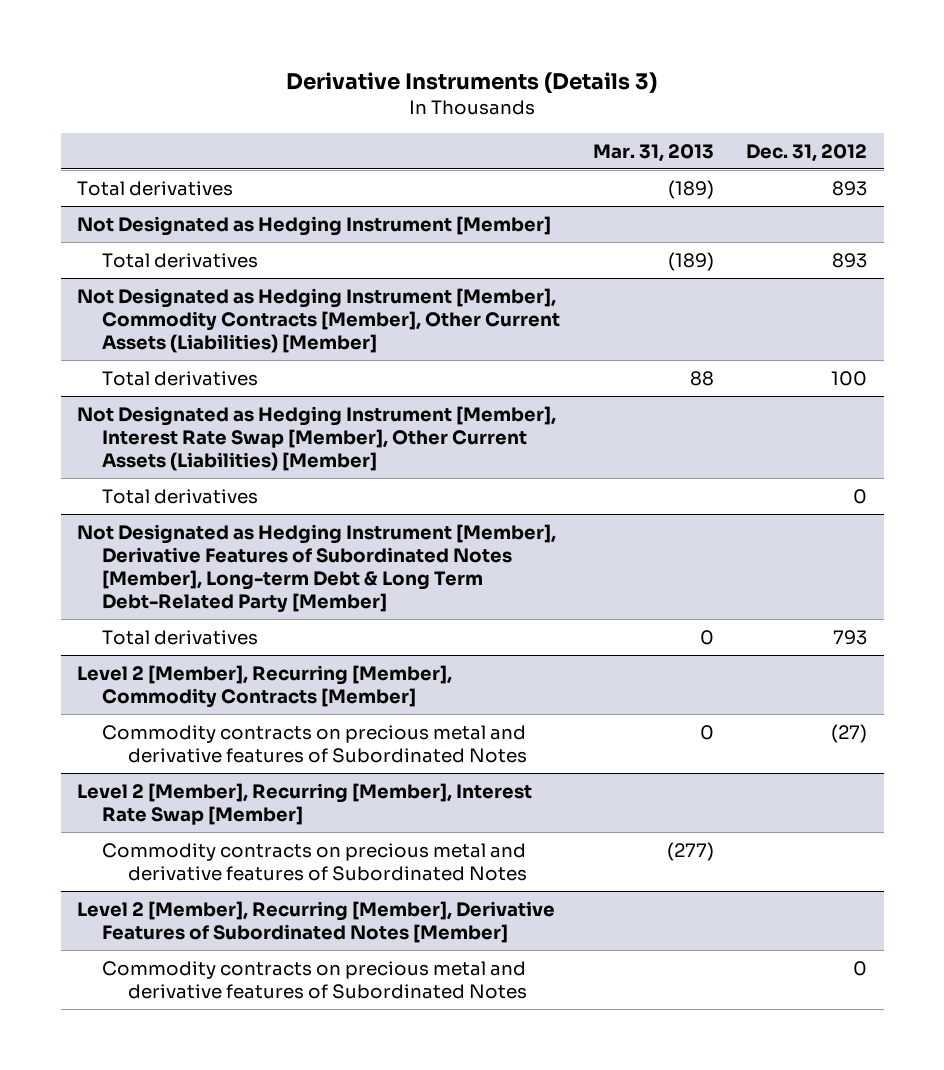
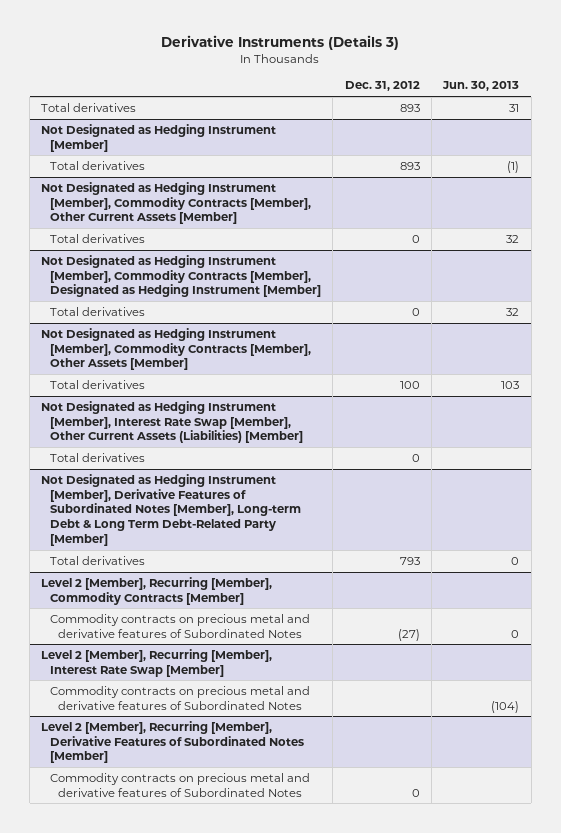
- | Mar. 31, 2013 | Dec. 31, 2012
+ | Dec. 31, 2012 | Jun. 30, 2013
- Not Designated as Hedging Instrument [Member], Commodity Contracts [Member], Other Current Assets (Liabilities) [Member]
+ Not Designated as Hedging Instrument [Member], Commodity Contracts [Member], Other Current Assets [Member]
+ Total derivatives | 0 | 32
+ Not Designated as Hedging Instrument [Member], Commodity Contracts [Member], Designated as Hedging Instrument [Member]
+ Total derivatives | 0 | 32
+ Not Designated as Hedging Instrument [Member], Commodity Contracts [Member], Other Assets [Member]

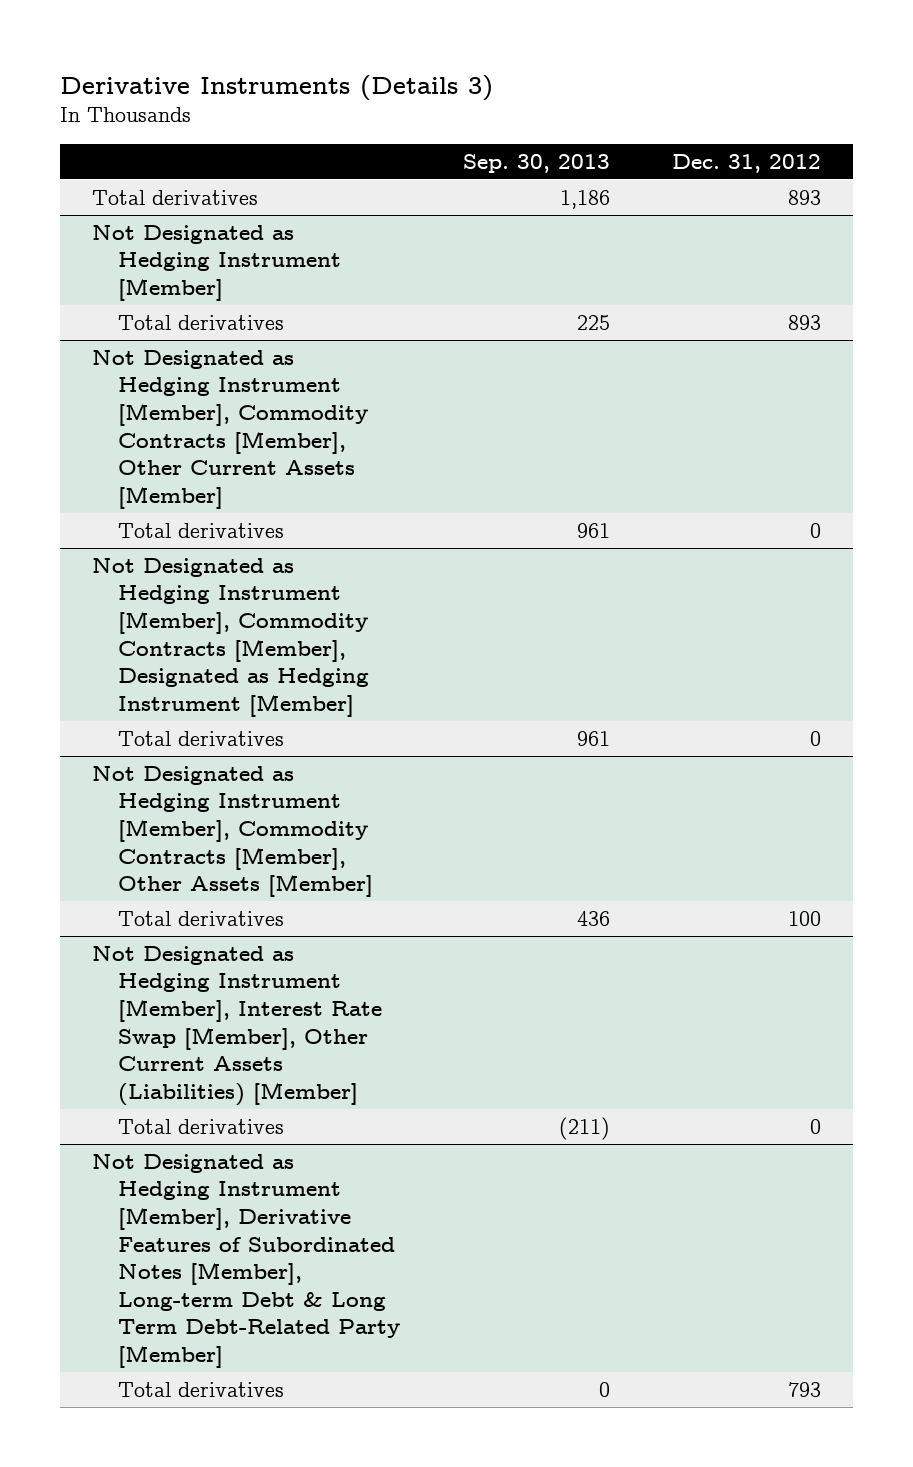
- | Dec. 31, 2012 | Jun. 30, 2013
+ | Sep. 30, 2013 | Dec. 31, 2012
- Level 2 [Member], Recurring [Member], Commodity Contracts [Member]
- Commodity contracts on precious metal and derivative features of Subordinated Notes | (27) | 0
- Level 2 [Member], Recurring [Member], Interest Rate Swap [Member]
- Commodity contracts on precious metal and derivative features of Subordinated Notes | | (104)
- Level 2 [Member], Recurring [Member], Derivative Features of Subordinated Notes [Member]
- Commodity contracts on precious metal and derivative features of Subordinated Notes | 0 |

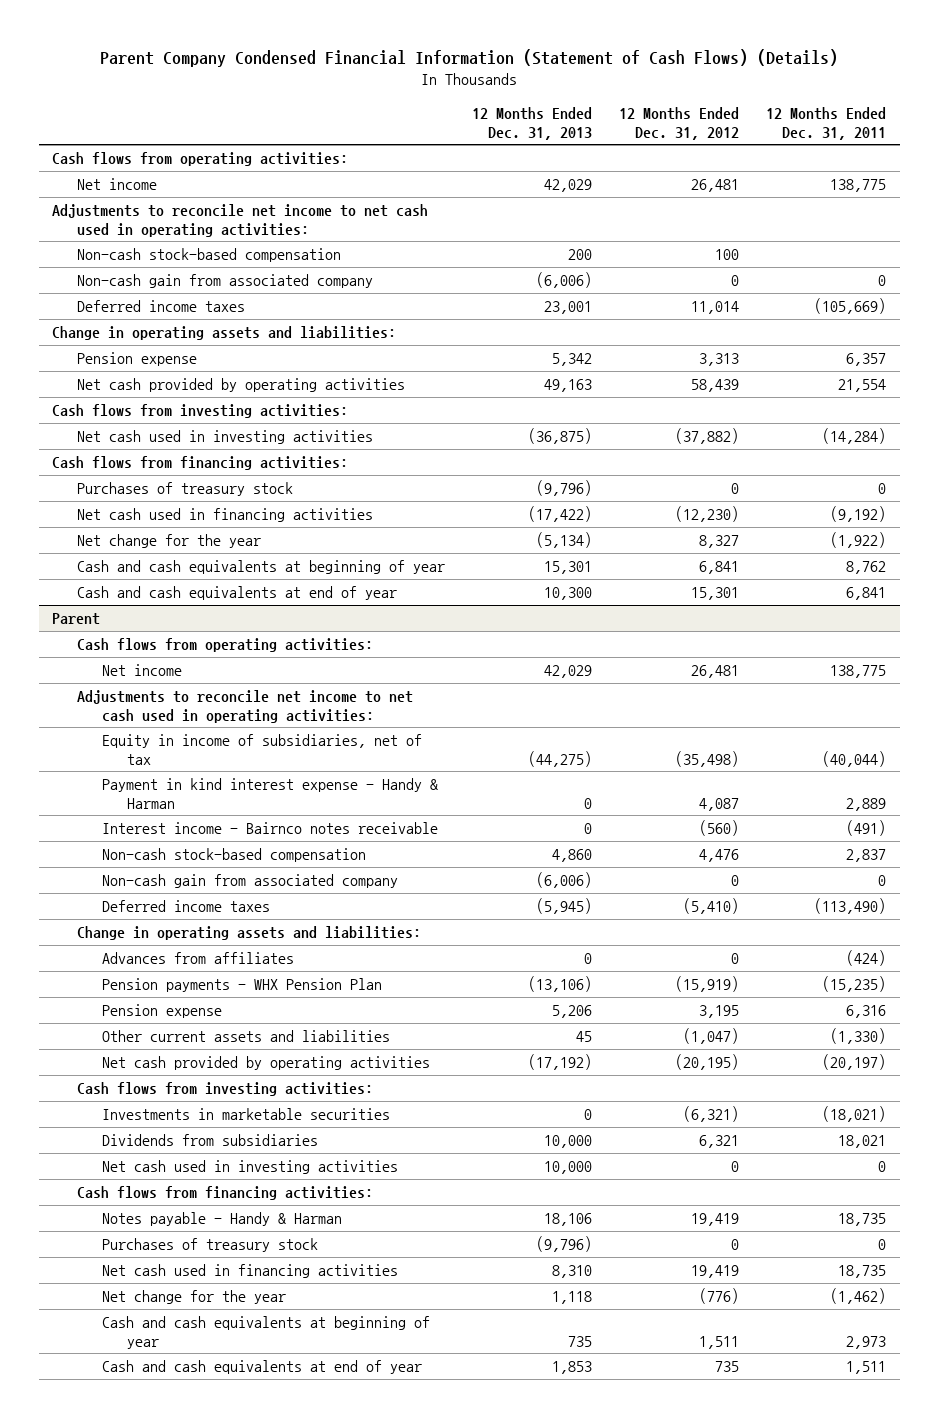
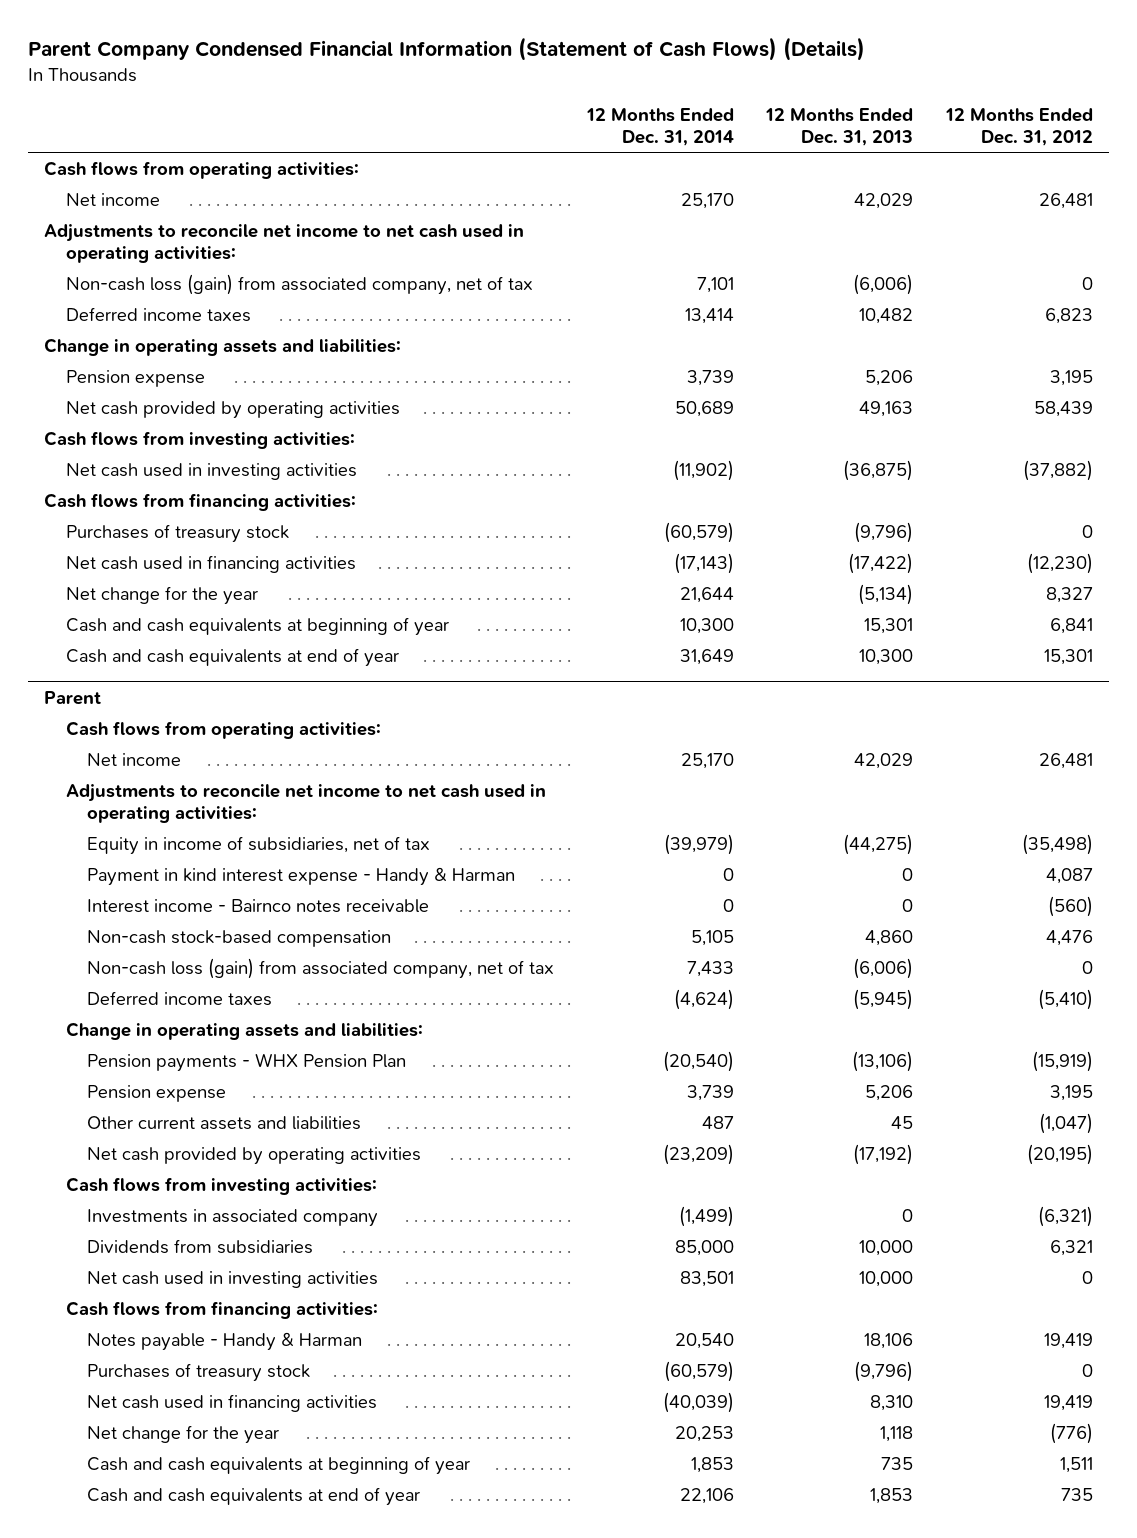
- | 12 Months Ended Dec. 31, 2013 | 12 Months Ended Dec. 31, 2012 | 12 Months Ended Dec. 31, 2011
+ | 12 Months Ended Dec. 31, 2014 | 12 Months Ended Dec. 31, 2013 | 12 Months Ended Dec. 31, 2012
- Non-cash stock-based compensation | 200 | 100 |
- Non-cash gain from associated company | (6,006) | 0 | 0
- Deferred income taxes | 23,001 | 11,014 | (105,669)
+ Non-cash loss (gain) from associated company, net of tax | 7,101 | (6,006) | 0
+ Deferred income taxes | 13,414 | 10,482 | 6,823
- Pension expense | 5,342 | 3,313 | 6,357
+ Pension expense | 3,739 | 5,206 | 3,195
@ Parent
- Non-cash gain from associated company | (6,006) | 0 | 0
+ Non-cash loss (gain) from associated company, net of tax | 7,433 | (6,006) | 0
- Advances from affiliates | 0 | 0 | (424)
- Investments in marketable securities | 0 | (6,321) | (18,021)
+ Investments in associated company | (1,499) | 0 | (6,321)

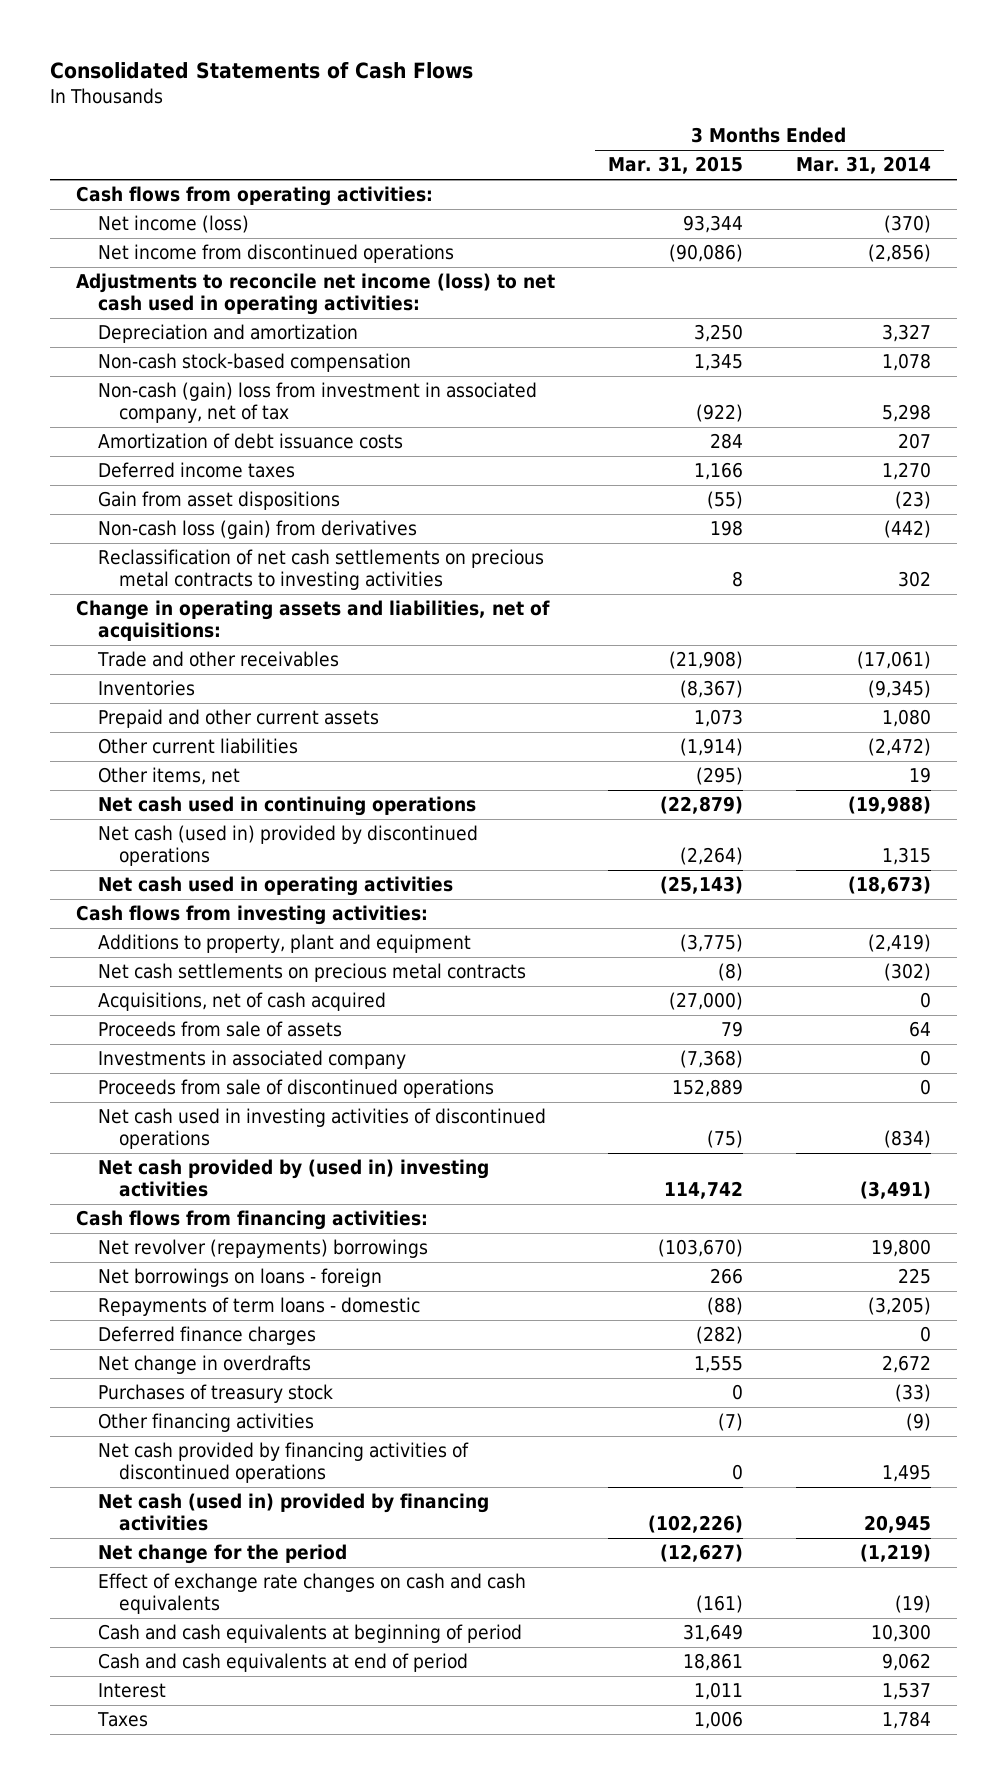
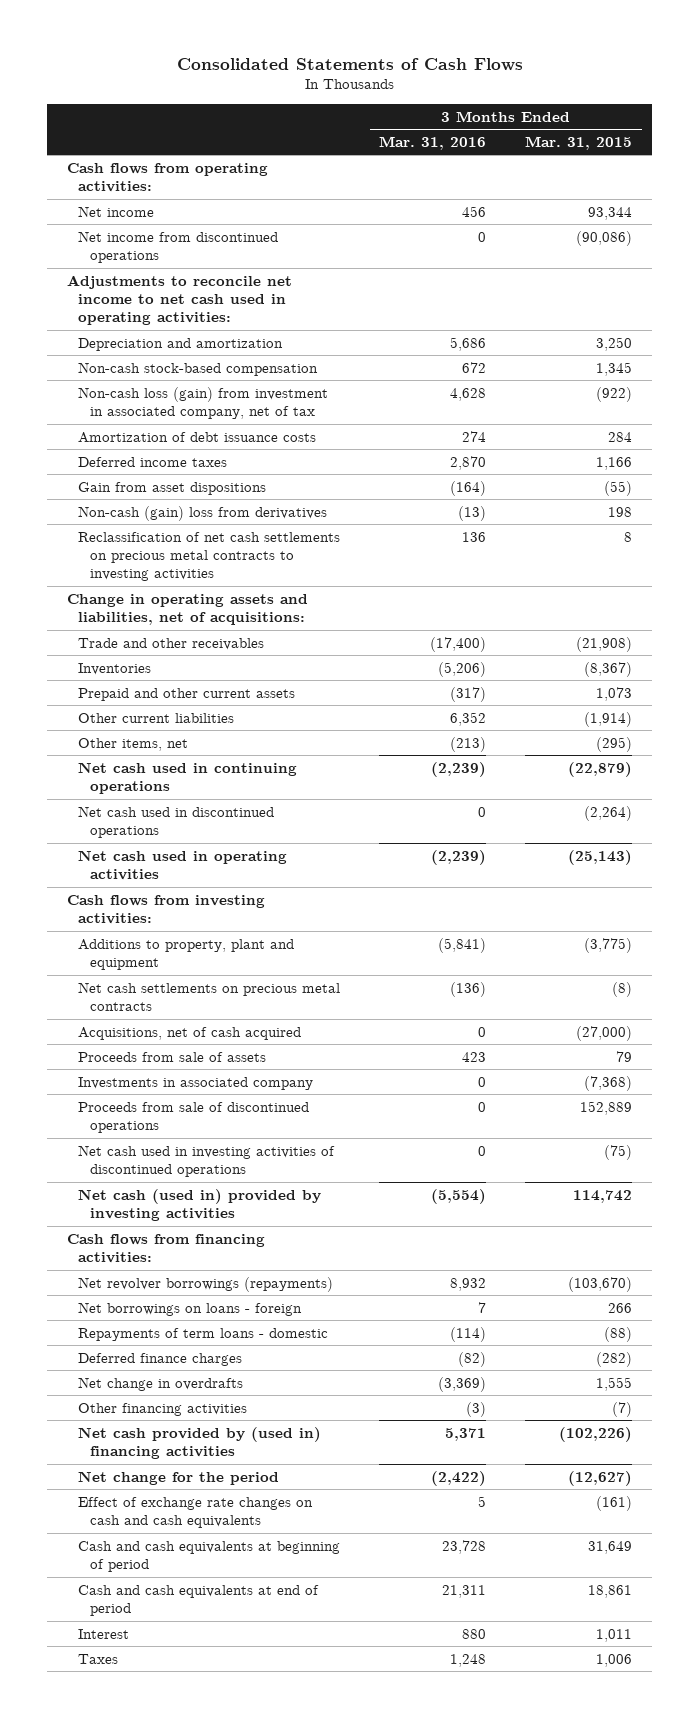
- | 3 Months Ended Mar. 31, 2015 | 3 Months Ended Mar. 31, 2014
+ | 3 Months Ended Mar. 31, 2016 | 3 Months Ended Mar. 31, 2015
- Net income (loss) | 93,344 | (370)
+ Net income | 456 | 93,344
- Adjustments to reconcile net income (loss) to net cash used in operating activities:
+ Adjustments to reconcile net income to net cash used in operating activities:
- Non-cash (gain) loss from investment in associated company, net of tax | (922) | 5,298
+ Non-cash loss (gain) from investment in associated company, net of tax | 4,628 | (922)
- Non-cash loss (gain) from derivatives | 198 | (442)
+ Non-cash (gain) loss from derivatives | (13) | 198
- Net cash (used in) provided by discontinued operations | (2,264) | 1,315
+ Net cash used in discontinued operations | 0 | (2,264)
- Net cash provided by (used in) investing activities | 114,742 | (3,491)
+ Net cash (used in) provided by investing activities | (5,554) | 114,742
- Net revolver (repayments) borrowings | (103,670) | 19,800
+ Net revolver borrowings (repayments) | 8,932 | (103,670)
- Purchases of treasury stock | 0 | (33)
- Net cash provided by financing activities of discontinued operations | 0 | 1,495
- Net cash (used in) provided by financing activities | (102,226) | 20,945
+ Net cash provided by (used in) financing activities | 5,371 | (102,226)

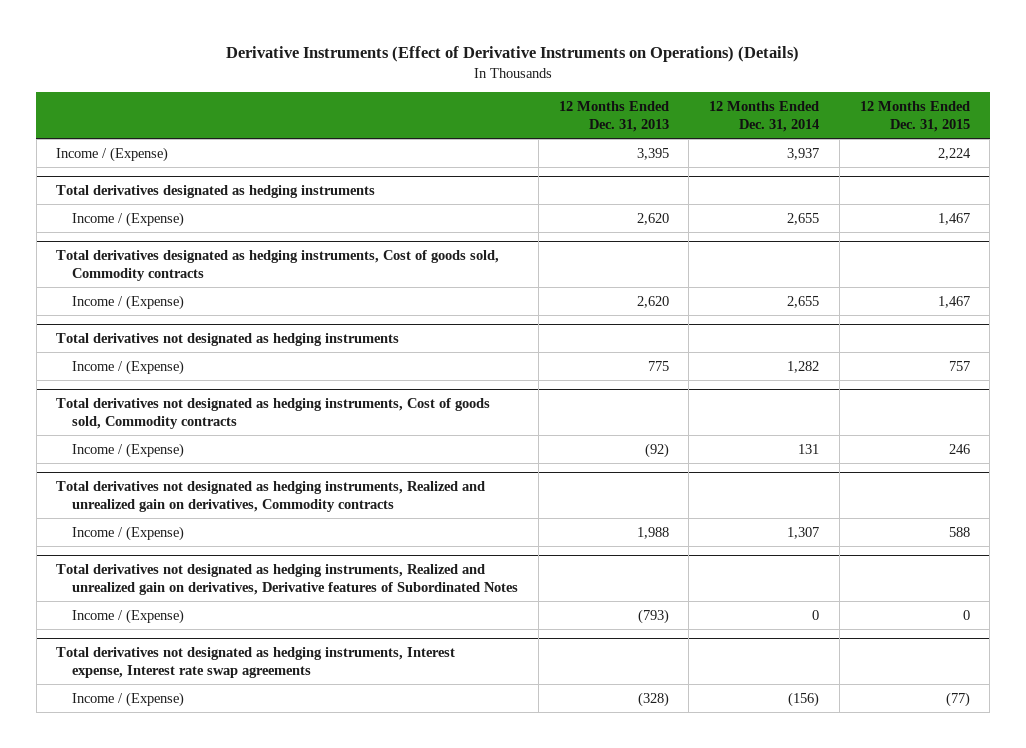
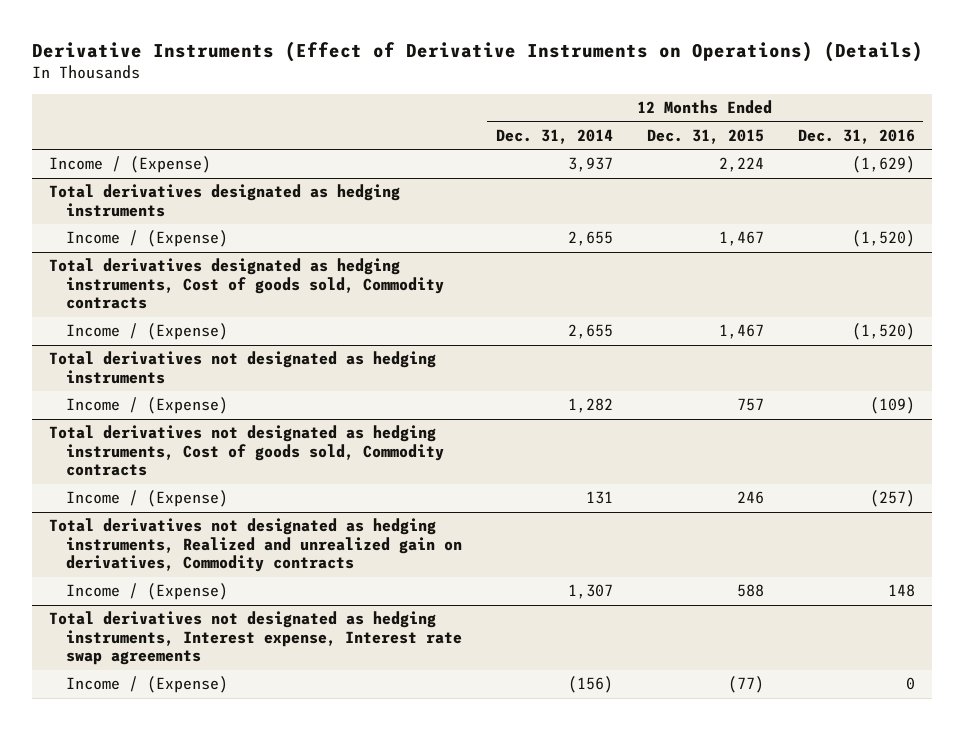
- | 12 Months Ended Dec. 31, 2013 | 12 Months Ended Dec. 31, 2014 | 12 Months Ended Dec. 31, 2015
+ | 12 Months Ended Dec. 31, 2014 | 12 Months Ended Dec. 31, 2015 | 12 Months Ended Dec. 31, 2016
- Total derivatives not designated as hedging instruments, Realized and unrealized gain on derivatives, Derivative features of Subordinated Notes
- Income / (Expense) | (793) | 0 | 0

